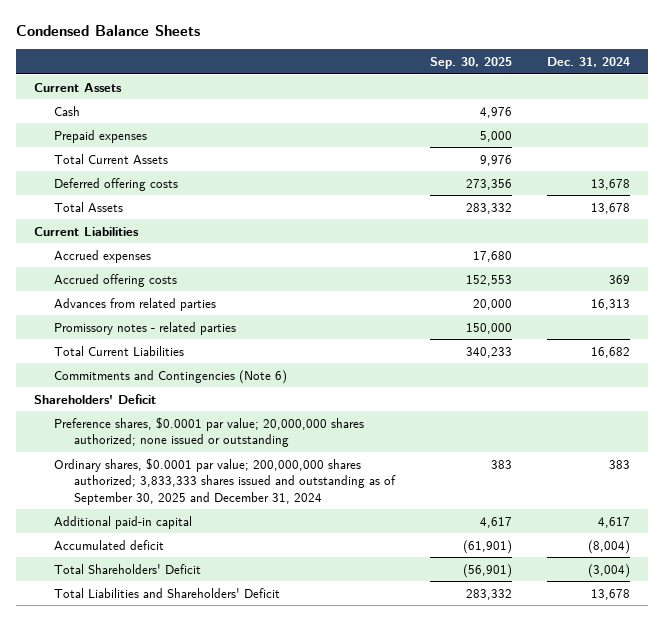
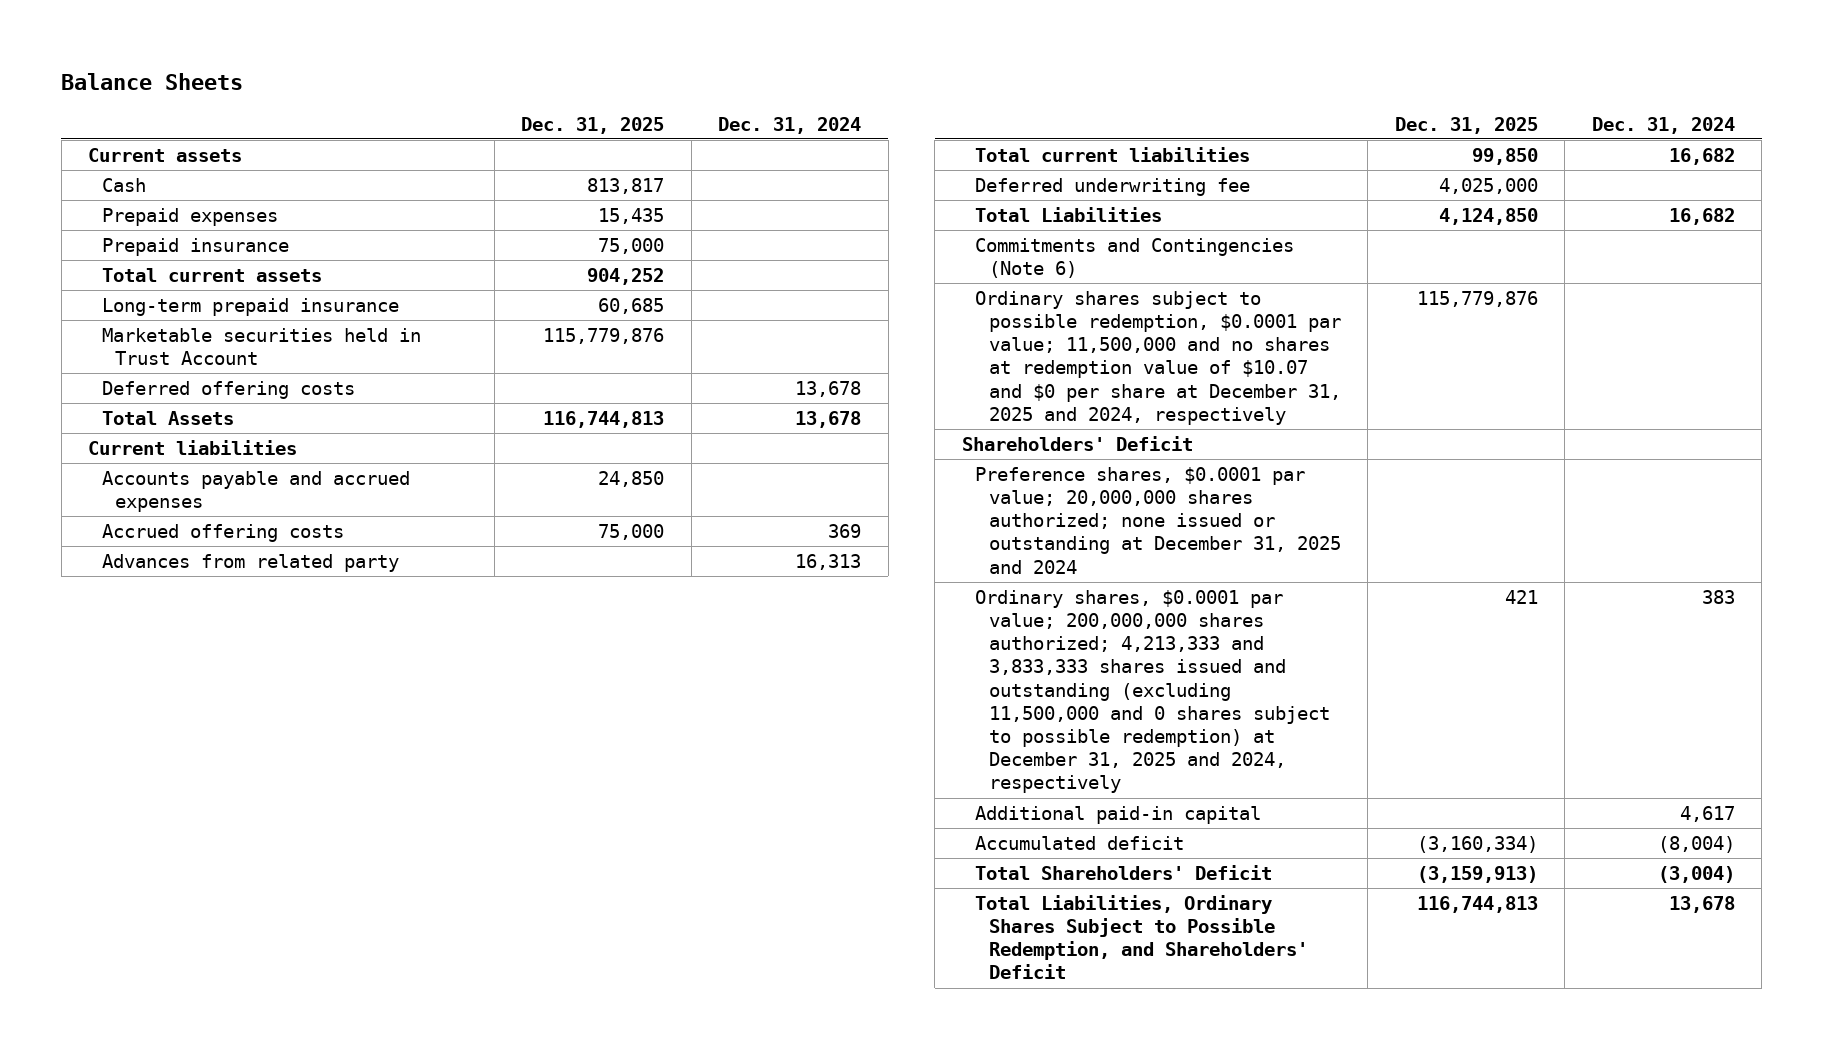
- Condensed Balance Sheets
+ Balance Sheets
- | Sep. 30, 2025 | Dec. 31, 2024
+ | Dec. 31, 2025 | Dec. 31, 2024
- Current Assets
+ Current assets
- Total Current Assets | 9,976 |
+ Prepaid insurance | 75,000 |
+ Total current assets | 904,252 |
+ Long-term prepaid insurance | 60,685 |
+ Marketable securities held in Trust Account | 115,779,876 |
- Current Liabilities
- Accrued expenses | 17,680 |
+ Current liabilities
+ Accounts payable and accrued expenses | 24,850 |
- Advances from related parties | 20,000 | 16,313
- Promissory notes - related parties | 150,000 |
- Total Current Liabilities | 340,233 | 16,682
+ Advances from related party | | 16,313
+ Total current liabilities | 99,850 | 16,682
+ Deferred underwriting fee | 4,025,000 |
+ Total Liabilities | 4,124,850 | 16,682
+ Ordinary shares subject to possible redemption, $0.0001 par value; 11,500,000 and no shares at redemption value of $10.07 and $0 per share at December 31, 2025 and 2024, respectively | 115,779,876 |
- Preference shares, $0.0001 par value; 20,000,000 shares authorized; none issued or outstanding
- Ordinary shares, $0.0001 par value; 200,000,000 shares authorized; 3,833,333 shares issued and outstanding as of September 30, 2025 and December 31, 2024 | 383 | 383
+ Preference shares, $0.0001 par value; 20,000,000 shares authorized; none issued or outstanding at December 31, 2025 and 2024
+ Ordinary shares, $0.0001 par value; 200,000,000 shares authorized; 4,213,333 and 3,833,333 shares issued and outstanding (excluding 11,500,000 and 0 shares subject to possible redemption) at December 31, 2025 and 2024, respectively | 421 | 383
- Total Liabilities and Shareholders' Deficit | 283,332 | 13,678
+ Total Liabilities, Ordinary Shares Subject to Possible Redemption, and Shareholders' Deficit | 116,744,813 | 13,678

